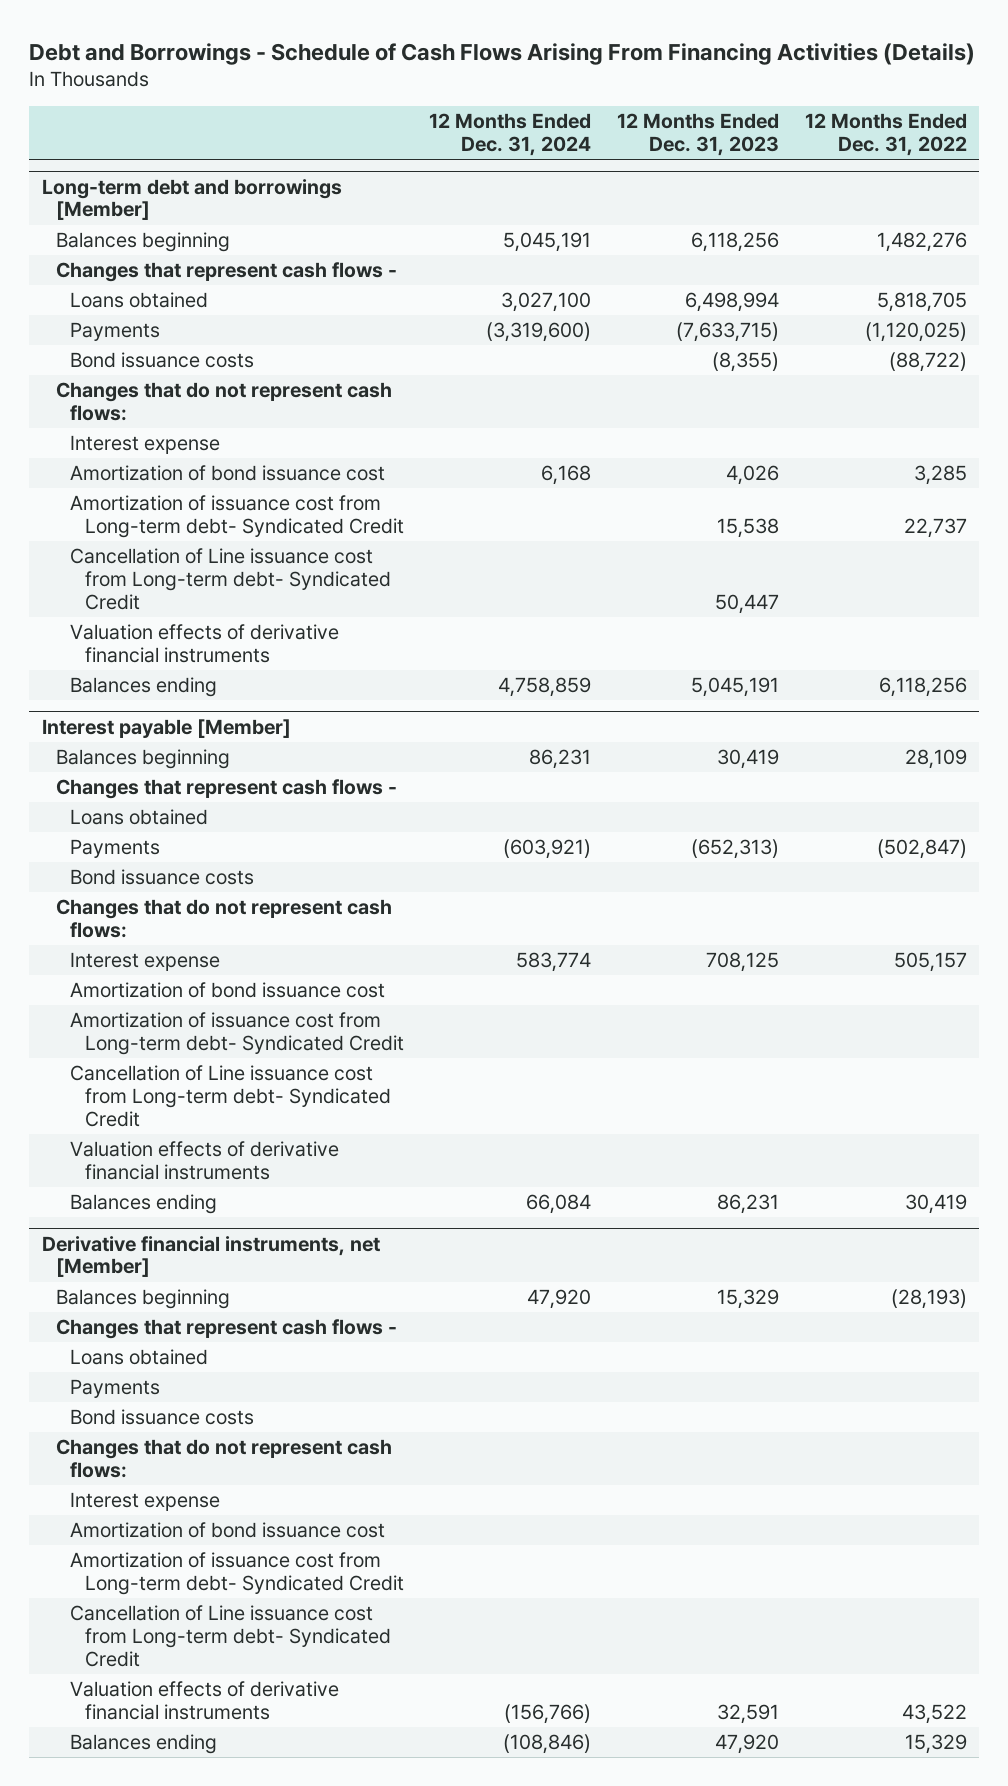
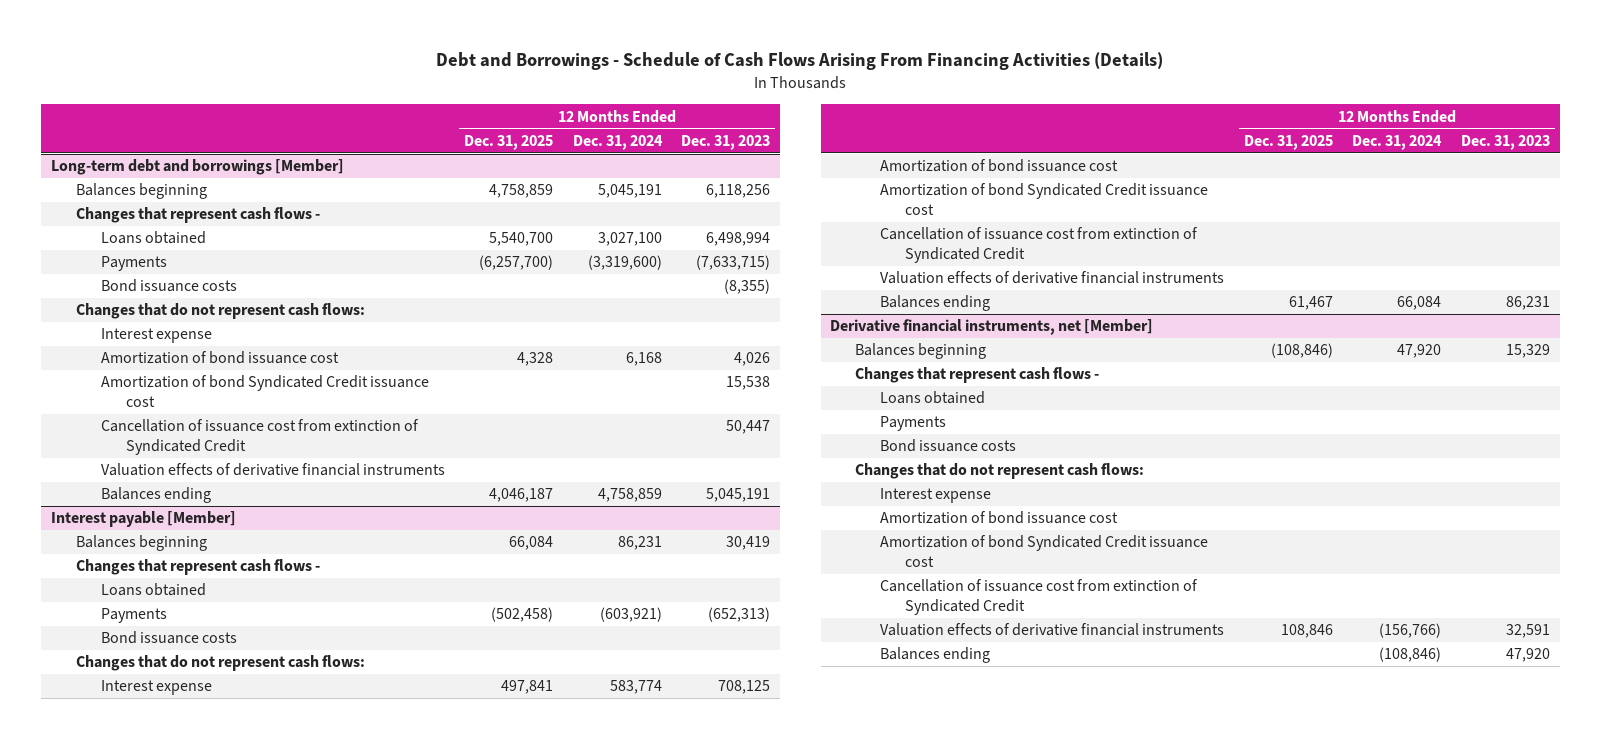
- | 12 Months Ended Dec. 31, 2024 | 12 Months Ended Dec. 31, 2023 | 12 Months Ended Dec. 31, 2022
+ | 12 Months Ended Dec. 31, 2025 | 12 Months Ended Dec. 31, 2024 | 12 Months Ended Dec. 31, 2023
@ Long-term debt and borrowings [Member]
- Amortization of issuance cost from Long-term debt- Syndicated Credit | | 15,538 | 22,737
- Cancellation of Line issuance cost from Long-term debt- Syndicated Credit | | 50,447 |
+ Amortization of bond Syndicated Credit issuance cost | | | 15,538
+ Cancellation of issuance cost from extinction of Syndicated Credit | | | 50,447
@ Interest payable [Member]
- Amortization of issuance cost from Long-term debt- Syndicated Credit
- Cancellation of Line issuance cost from Long-term debt- Syndicated Credit
+ Amortization of bond Syndicated Credit issuance cost
+ Cancellation of issuance cost from extinction of Syndicated Credit
@ Derivative financial instruments, net [Member]
- Amortization of issuance cost from Long-term debt- Syndicated Credit
- Cancellation of Line issuance cost from Long-term debt- Syndicated Credit
+ Amortization of bond Syndicated Credit issuance cost
+ Cancellation of issuance cost from extinction of Syndicated Credit

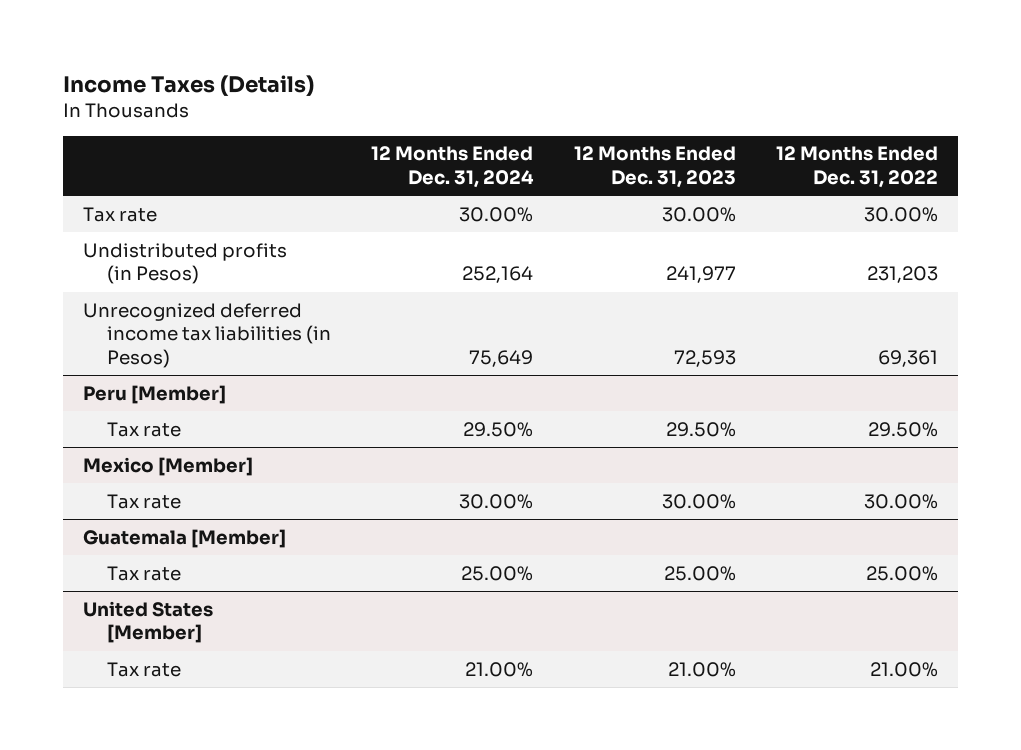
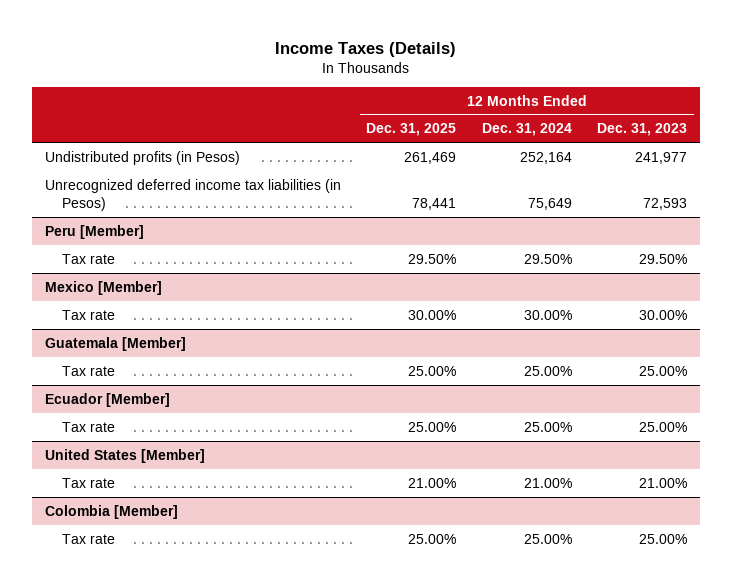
- | 12 Months Ended Dec. 31, 2024 | 12 Months Ended Dec. 31, 2023 | 12 Months Ended Dec. 31, 2022
+ | 12 Months Ended Dec. 31, 2025 | 12 Months Ended Dec. 31, 2024 | 12 Months Ended Dec. 31, 2023
- Tax rate | 30.00% | 30.00% | 30.00%
+ Ecuador [Member]
+ Tax rate | 25.00% | 25.00% | 25.00%
+ Colombia [Member]
+ Tax rate | 25.00% | 25.00% | 25.00%

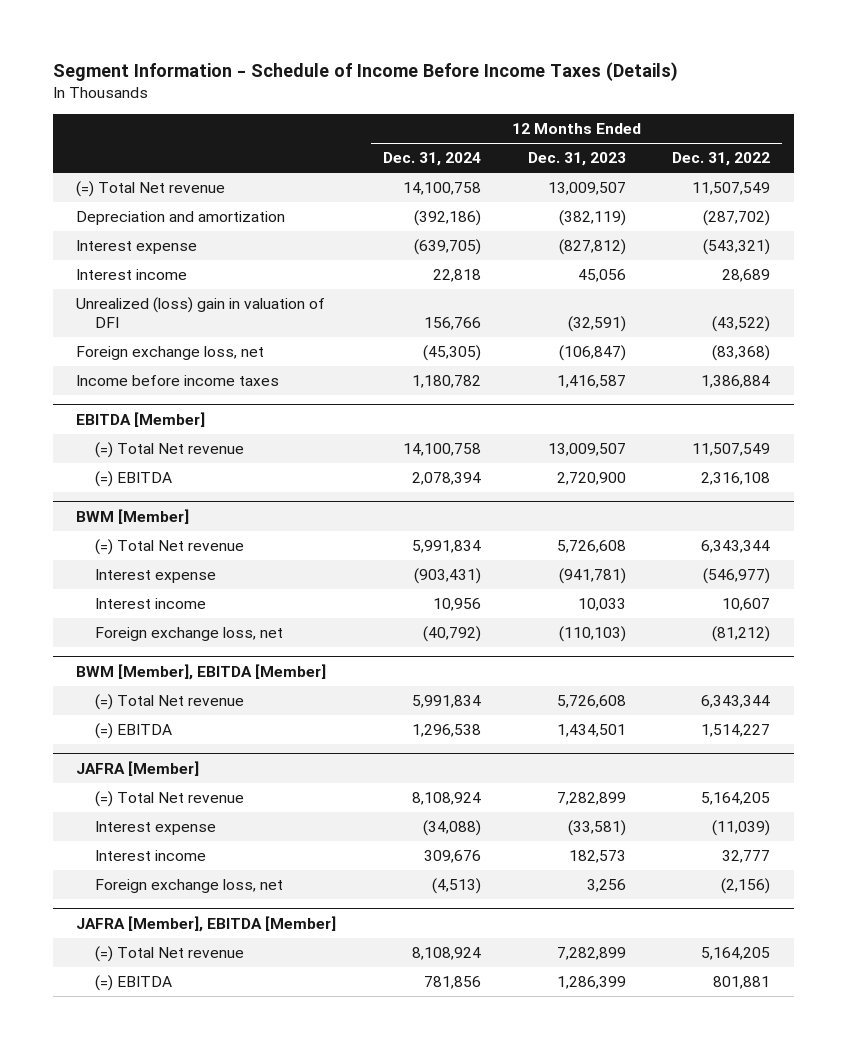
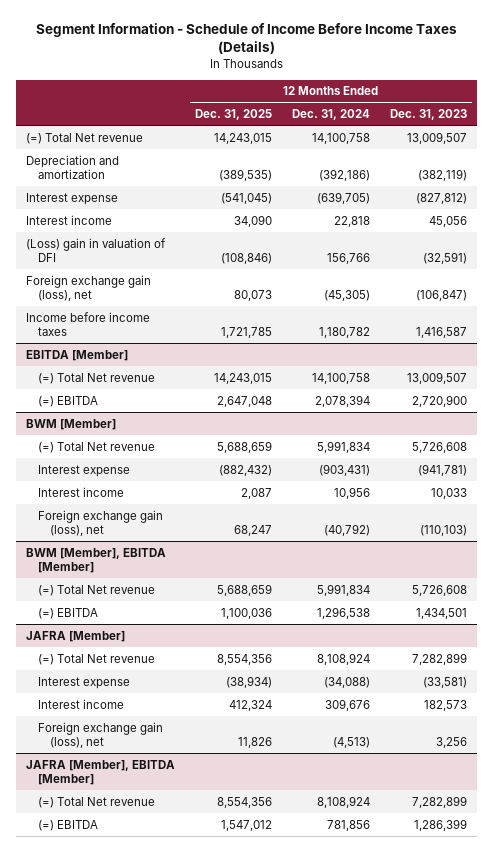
- | 12 Months Ended Dec. 31, 2024 | 12 Months Ended Dec. 31, 2023 | 12 Months Ended Dec. 31, 2022
+ | 12 Months Ended Dec. 31, 2025 | 12 Months Ended Dec. 31, 2024 | 12 Months Ended Dec. 31, 2023
- Unrealized (loss) gain in valuation of DFI | 156,766 | (32,591) | (43,522)
- Foreign exchange loss, net | (45,305) | (106,847) | (83,368)
+ (Loss) gain in valuation of DFI | (108,846) | 156,766 | (32,591)
+ Foreign exchange gain (loss), net | 80,073 | (45,305) | (106,847)
@ BWM [Member]
- Foreign exchange loss, net | (40,792) | (110,103) | (81,212)
+ Foreign exchange gain (loss), net | 68,247 | (40,792) | (110,103)
@ JAFRA [Member]
- Foreign exchange loss, net | (4,513) | 3,256 | (2,156)
+ Foreign exchange gain (loss), net | 11,826 | (4,513) | 3,256

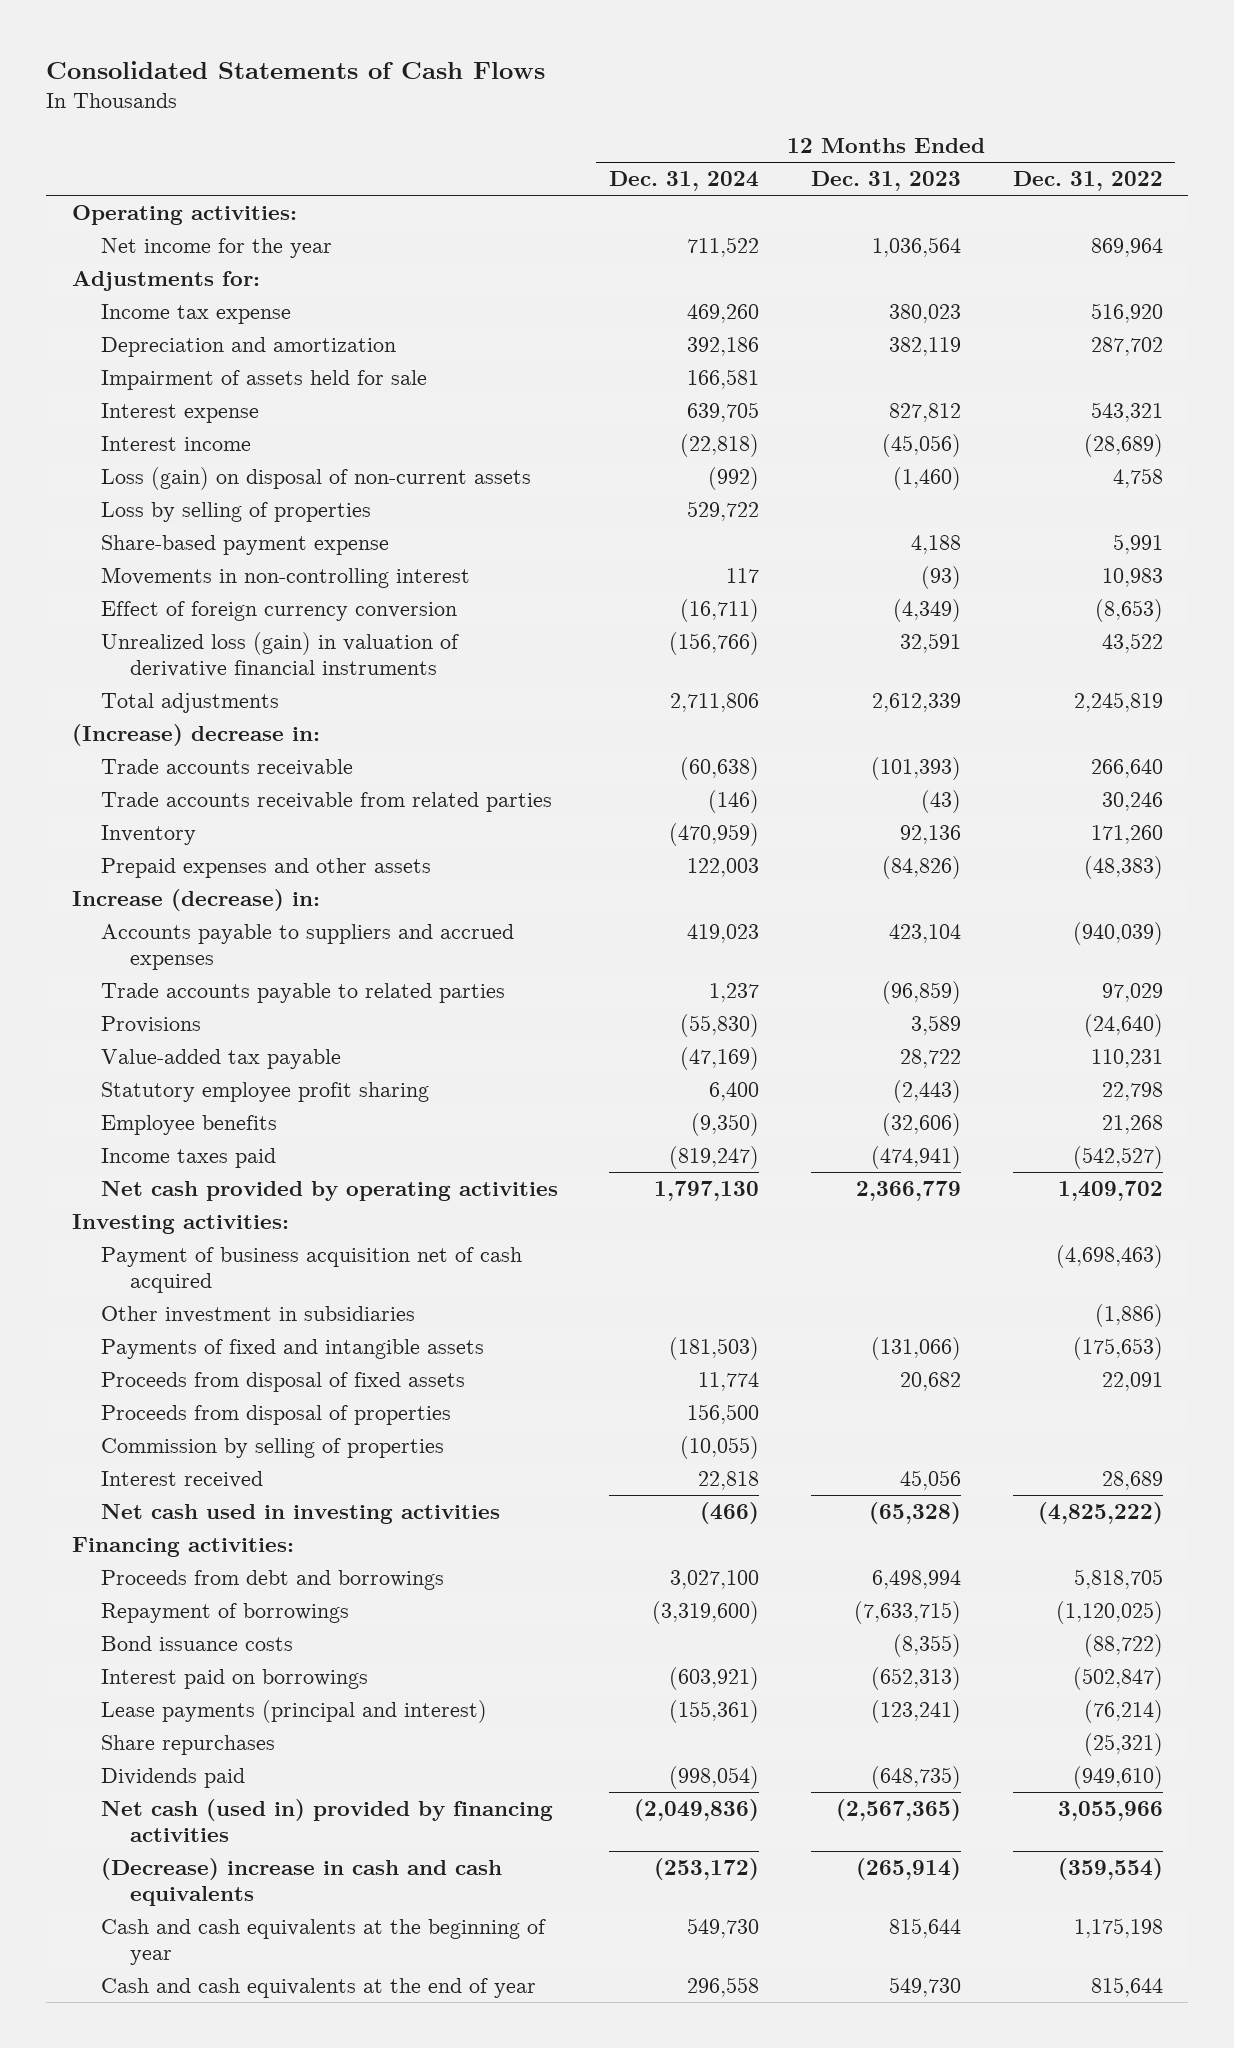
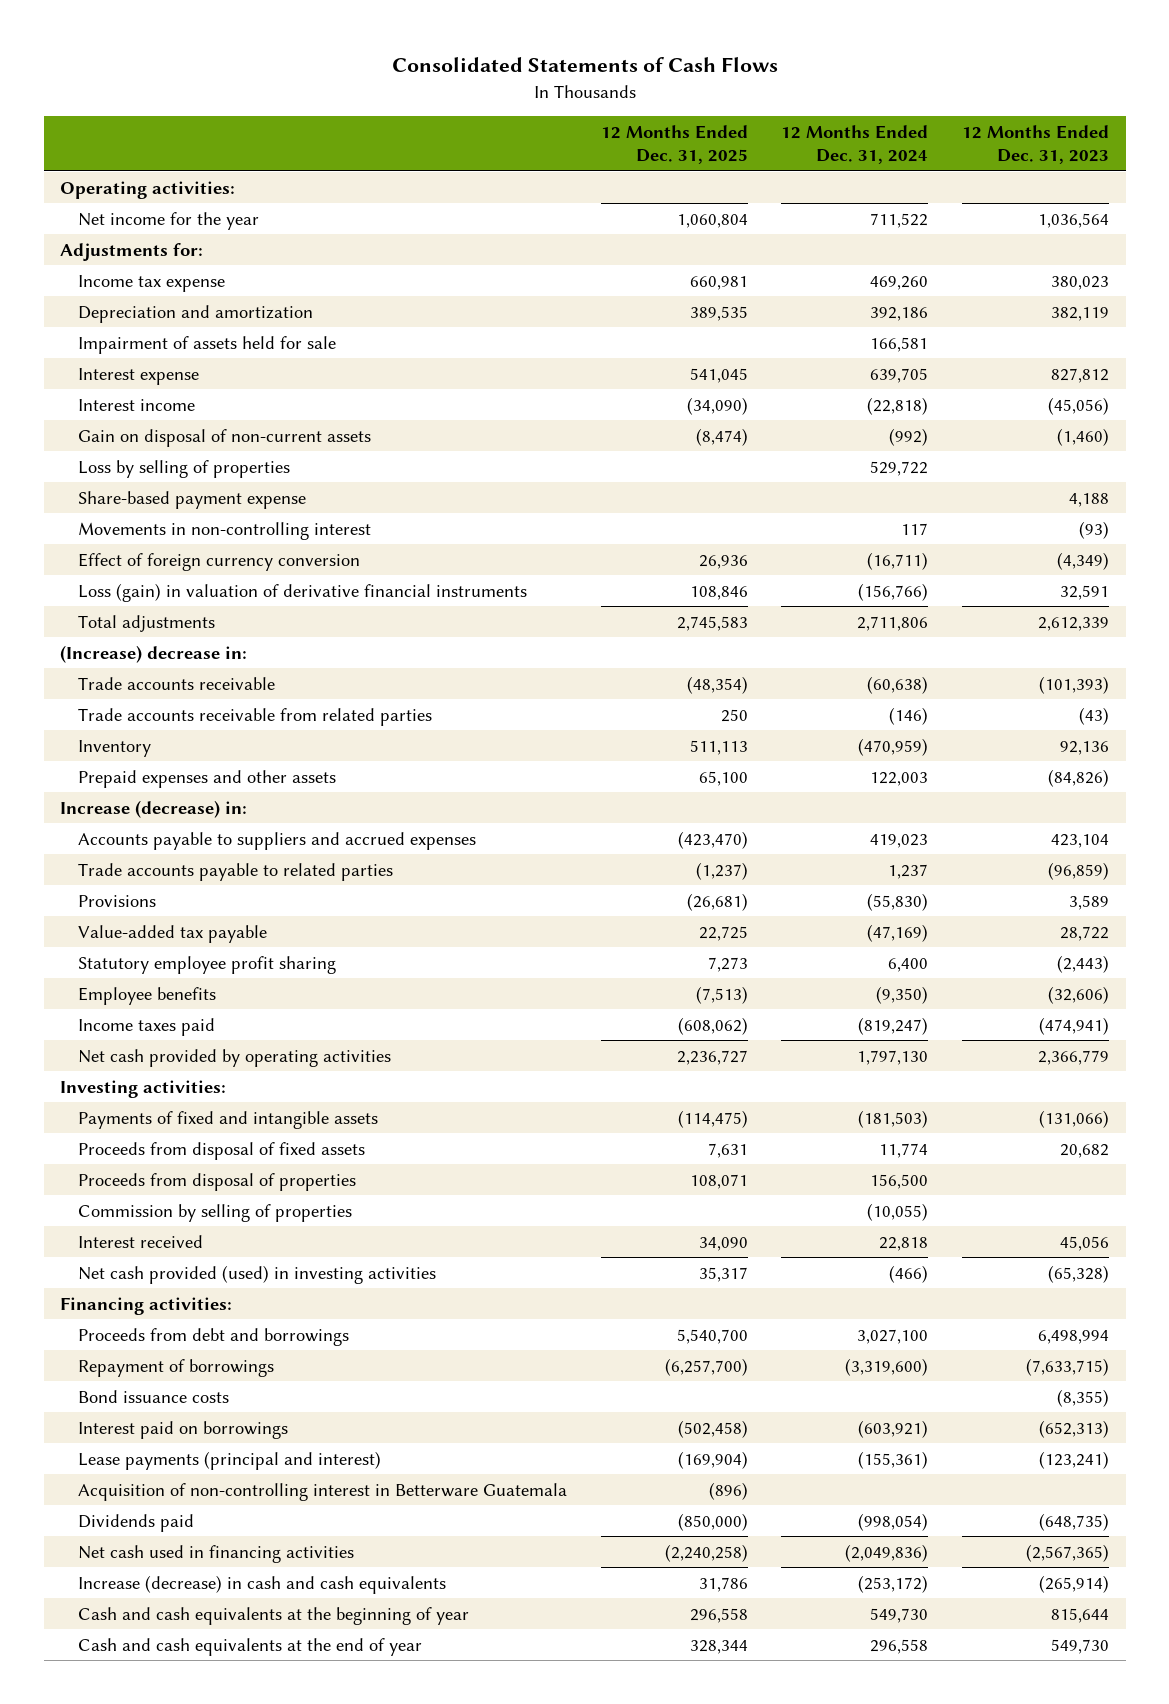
- | 12 Months Ended Dec. 31, 2024 | 12 Months Ended Dec. 31, 2023 | 12 Months Ended Dec. 31, 2022
+ | 12 Months Ended Dec. 31, 2025 | 12 Months Ended Dec. 31, 2024 | 12 Months Ended Dec. 31, 2023
- Loss (gain) on disposal of non-current assets | (992) | (1,460) | 4,758
+ Gain on disposal of non-current assets | (8,474) | (992) | (1,460)
- Unrealized loss (gain) in valuation of derivative financial instruments | (156,766) | 32,591 | 43,522
+ Loss (gain) in valuation of derivative financial instruments | 108,846 | (156,766) | 32,591
- Payment of business acquisition net of cash acquired | | | (4,698,463)
- Other investment in subsidiaries | | | (1,886)
- Net cash used in investing activities | (466) | (65,328) | (4,825,222)
+ Net cash provided (used) in investing activities | 35,317 | (466) | (65,328)
- Share repurchases | | | (25,321)
+ Acquisition of non-controlling interest in Betterware Guatemala | (896) | |
- Net cash (used in) provided by financing activities | (2,049,836) | (2,567,365) | 3,055,966
- (Decrease) increase in cash and cash equivalents | (253,172) | (265,914) | (359,554)
+ Net cash used in financing activities | (2,240,258) | (2,049,836) | (2,567,365)
+ Increase (decrease) in cash and cash equivalents | 31,786 | (253,172) | (265,914)

